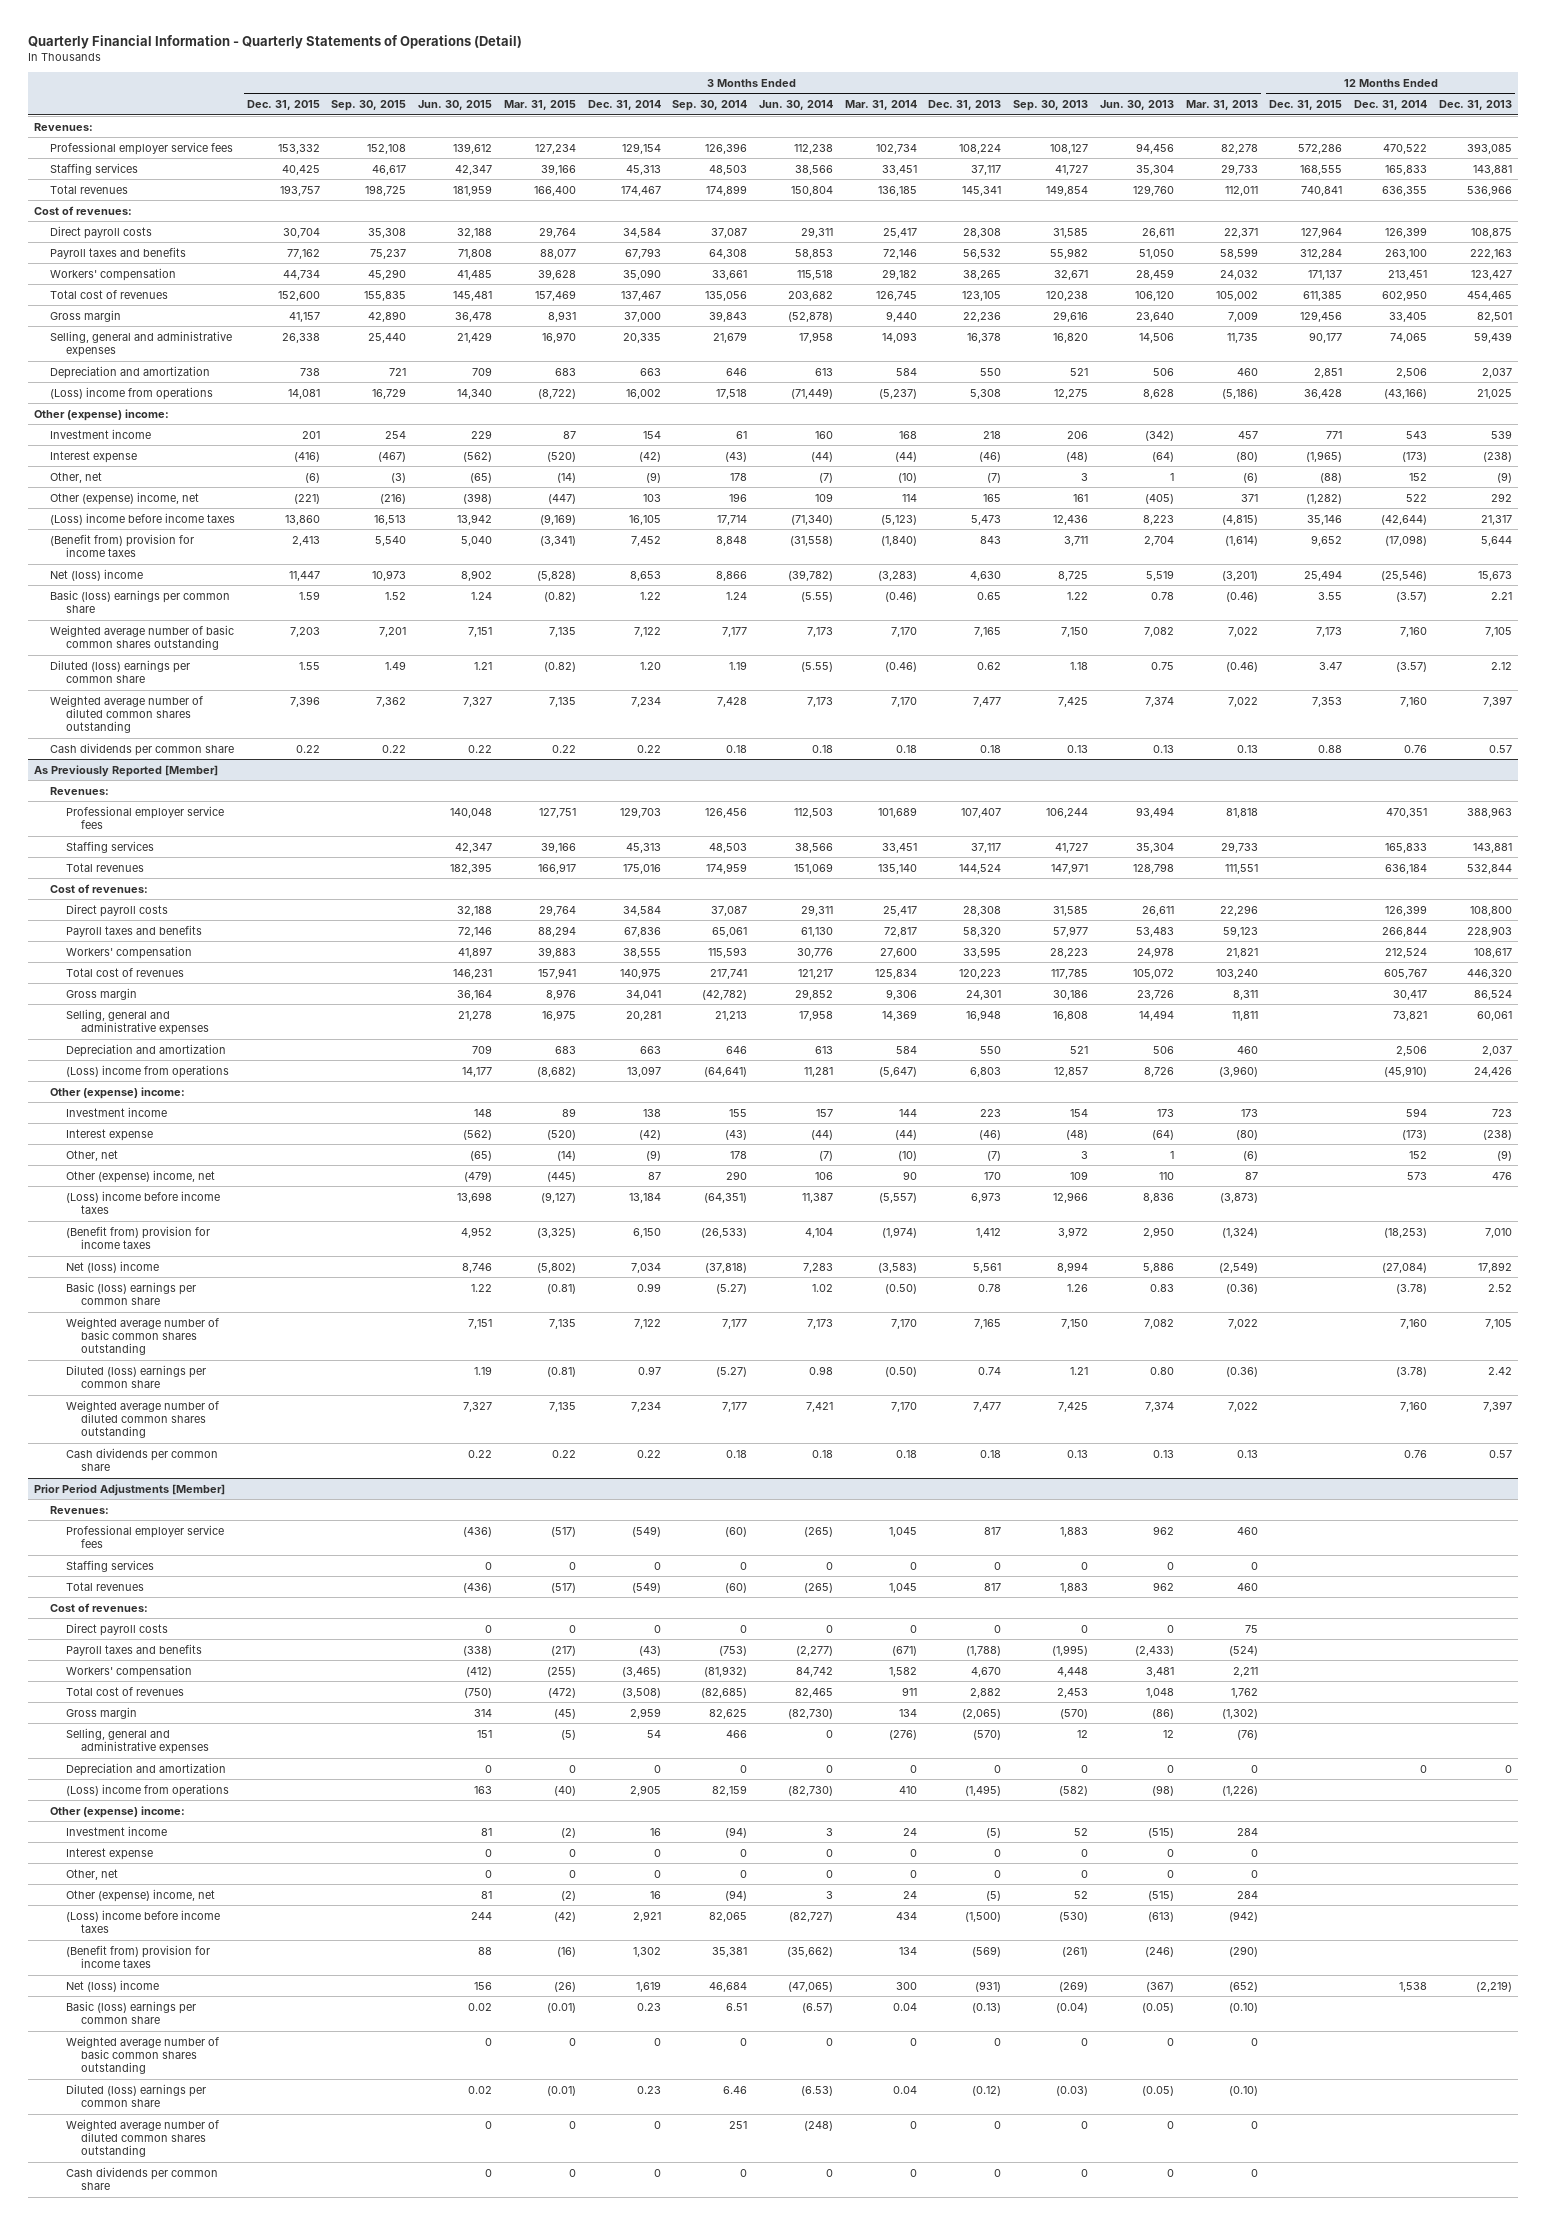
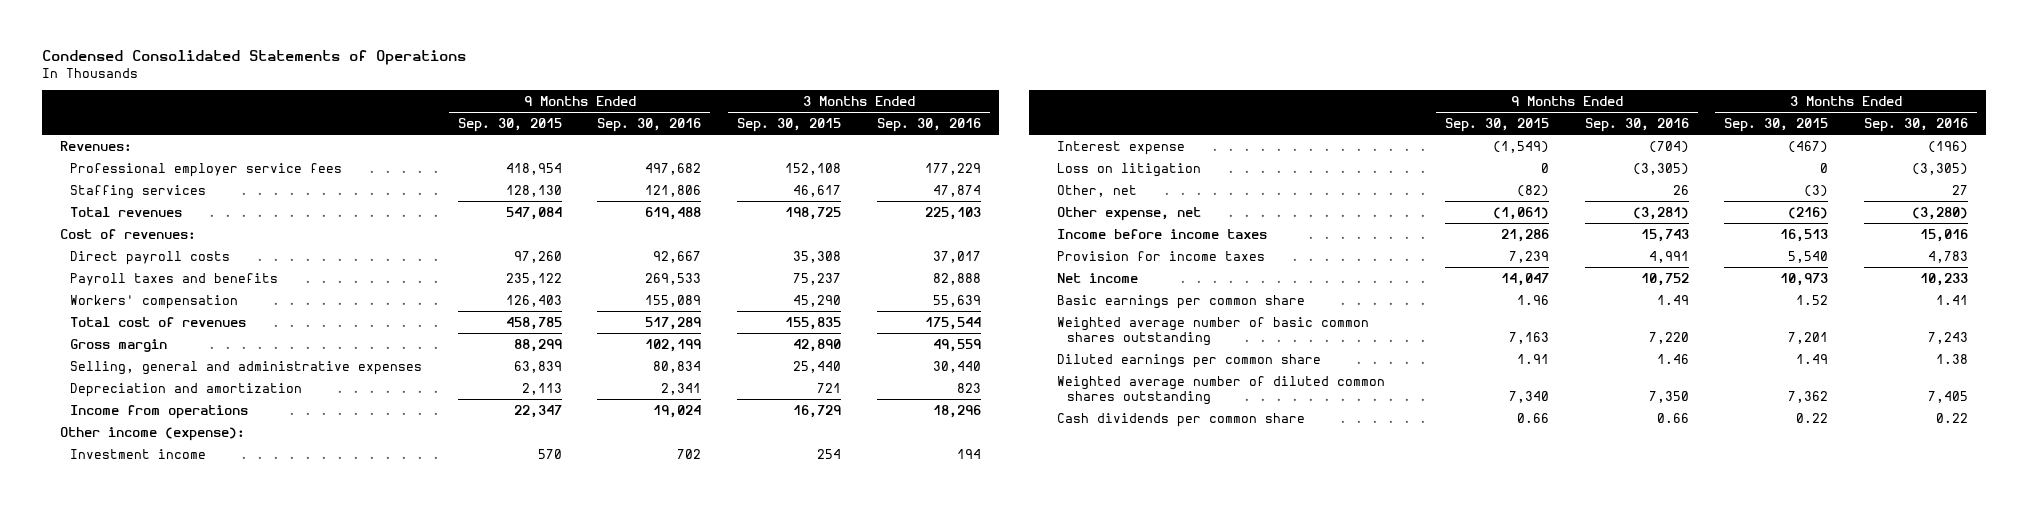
- Quarterly Financial Information - Quarterly Statements of Operations (Detail)
+ Condensed Consolidated Statements of Operations
- | 3 Months Ended Dec. 31, 2015 | 3 Months Ended Sep. 30, 2015 | 3 Months Ended Jun. 30, 2015 | 3 Months Ended Mar. 31, 2015 | 3 Months Ended Dec. 31, 2014 | 3 Months Ended Sep. 30, 2014 | 3 Months Ended Jun. 30, 2014 | 3 Months Ended Mar. 31, 2014 | 3 Months Ended Dec. 31, 2013 | 3 Months Ended Sep. 30, 2013 | 3 Months Ended Jun. 30, 2013 | 3 Months Ended Mar. 31, 2013 | 12 Months Ended Dec. 31, 2015 | 12 Months Ended Dec. 31, 2014 | 12 Months Ended Dec. 31, 2013
+ | 9 Months Ended Sep. 30, 2015 | 9 Months Ended Sep. 30, 2016 | 3 Months Ended Sep. 30, 2015 | 3 Months Ended Sep. 30, 2016
- (Loss) income from operations | 14,081 | 16,729 | 14,340 | (8,722) | 16,002 | 17,518 | (71,449) | (5,237) | 5,308 | 12,275 | 8,628 | (5,186) | 36,428 | (43,166) | 21,025
- Other (expense) income:
+ Income from operations | 22,347 | 19,024 | 16,729 | 18,296
+ Other income (expense):
+ Loss on litigation | 0 | (3,305) | 0 | (3,305)
- Other (expense) income, net | (221) | (216) | (398) | (447) | 103 | 196 | 109 | 114 | 165 | 161 | (405) | 371 | (1,282) | 522 | 292
- (Loss) income before income taxes | 13,860 | 16,513 | 13,942 | (9,169) | 16,105 | 17,714 | (71,340) | (5,123) | 5,473 | 12,436 | 8,223 | (4,815) | 35,146 | (42,644) | 21,317
- (Benefit from) provision for income taxes | 2,413 | 5,540 | 5,040 | (3,341) | 7,452 | 8,848 | (31,558) | (1,840) | 843 | 3,711 | 2,704 | (1,614) | 9,652 | (17,098) | 5,644
- Net (loss) income | 11,447 | 10,973 | 8,902 | (5,828) | 8,653 | 8,866 | (39,782) | (3,283) | 4,630 | 8,725 | 5,519 | (3,201) | 25,494 | (25,546) | 15,673
- Basic (loss) earnings per common share | 1.59 | 1.52 | 1.24 | (0.82) | 1.22 | 1.24 | (5.55) | (0.46) | 0.65 | 1.22 | 0.78 | (0.46) | 3.55 | (3.57) | 2.21
+ Other expense, net | (1,061) | (3,281) | (216) | (3,280)
+ Income before income taxes | 21,286 | 15,743 | 16,513 | 15,016
+ Provision for income taxes | 7,239 | 4,991 | 5,540 | 4,783
+ Net income | 14,047 | 10,752 | 10,973 | 10,233
+ Basic earnings per common share | 1.96 | 1.49 | 1.52 | 1.41
- Diluted (loss) earnings per common share | 1.55 | 1.49 | 1.21 | (0.82) | 1.20 | 1.19 | (5.55) | (0.46) | 0.62 | 1.18 | 0.75 | (0.46) | 3.47 | (3.57) | 2.12
+ Diluted earnings per common share | 1.91 | 1.46 | 1.49 | 1.38
- As Previously Reported [Member]
- Revenues:
- Professional employer service fees | | | 140,048 | 127,751 | 129,703 | 126,456 | 112,503 | 101,689 | 107,407 | 106,244 | 93,494 | 81,818 | | 470,351 | 388,963
- Staffing services | | | 42,347 | 39,166 | 45,313 | 48,503 | 38,566 | 33,451 | 37,117 | 41,727 | 35,304 | 29,733 | | 165,833 | 143,881
- Total revenues | | | 182,395 | 166,917 | 175,016 | 174,959 | 151,069 | 135,140 | 144,524 | 147,971 | 128,798 | 111,551 | | 636,184 | 532,844
- Cost of revenues:
- Direct payroll costs | | | 32,188 | 29,764 | 34,584 | 37,087 | 29,311 | 25,417 | 28,308 | 31,585 | 26,611 | 22,296 | | 126,399 | 108,800
- Payroll taxes and benefits | | | 72,146 | 88,294 | 67,836 | 65,061 | 61,130 | 72,817 | 58,320 | 57,977 | 53,483 | 59,123 | | 266,844 | 228,903
- Workers' compensation | | | 41,897 | 39,883 | 38,555 | 115,593 | 30,776 | 27,600 | 33,595 | 28,223 | 24,978 | 21,821 | | 212,524 | 108,617
- Total cost of revenues | | | 146,231 | 157,941 | 140,975 | 217,741 | 121,217 | 125,834 | 120,223 | 117,785 | 105,072 | 103,240 | | 605,767 | 446,320
- Gross margin | | | 36,164 | 8,976 | 34,041 | (42,782) | 29,852 | 9,306 | 24,301 | 30,186 | 23,726 | 8,311 | | 30,417 | 86,524
- Selling, general and administrative expenses | | | 21,278 | 16,975 | 20,281 | 21,213 | 17,958 | 14,369 | 16,948 | 16,808 | 14,494 | 11,811 | | 73,821 | 60,061
- Depreciation and amortization | | | 709 | 683 | 663 | 646 | 613 | 584 | 550 | 521 | 506 | 460 | | 2,506 | 2,037
- (Loss) income from operations | | | 14,177 | (8,682) | 13,097 | (64,641) | 11,281 | (5,647) | 6,803 | 12,857 | 8,726 | (3,960) | | (45,910) | 24,426
- Other (expense) income:
- Investment income | | | 148 | 89 | 138 | 155 | 157 | 144 | 223 | 154 | 173 | 173 | | 594 | 723
- Interest expense | | | (562) | (520) | (42) | (43) | (44) | (44) | (46) | (48) | (64) | (80) | | (173) | (238)
- Other, net | | | (65) | (14) | (9) | 178 | (7) | (10) | (7) | 3 | 1 | (6) | | 152 | (9)
- Other (expense) income, net | | | (479) | (445) | 87 | 290 | 106 | 90 | 170 | 109 | 110 | 87 | | 573 | 476
- (Loss) income before income taxes | | | 13,698 | (9,127) | 13,184 | (64,351) | 11,387 | (5,557) | 6,973 | 12,966 | 8,836 | (3,873) | | |
- (Benefit from) provision for income taxes | | | 4,952 | (3,325) | 6,150 | (26,533) | 4,104 | (1,974) | 1,412 | 3,972 | 2,950 | (1,324) | | (18,253) | 7,010
- Net (loss) income | | | 8,746 | (5,802) | 7,034 | (37,818) | 7,283 | (3,583) | 5,561 | 8,994 | 5,886 | (2,549) | | (27,084) | 17,892
- Basic (loss) earnings per common share | | | 1.22 | (0.81) | 0.99 | (5.27) | 1.02 | (0.50) | 0.78 | 1.26 | 0.83 | (0.36) | | (3.78) | 2.52
- Weighted average number of basic common shares outstanding | | | 7,151 | 7,135 | 7,122 | 7,177 | 7,173 | 7,170 | 7,165 | 7,150 | 7,082 | 7,022 | | 7,160 | 7,105
- Diluted (loss) earnings per common share | | | 1.19 | (0.81) | 0.97 | (5.27) | 0.98 | (0.50) | 0.74 | 1.21 | 0.80 | (0.36) | | (3.78) | 2.42
- Weighted average number of diluted common shares outstanding | | | 7,327 | 7,135 | 7,234 | 7,177 | 7,421 | 7,170 | 7,477 | 7,425 | 7,374 | 7,022 | | 7,160 | 7,397
- Cash dividends per common share | | | 0.22 | 0.22 | 0.22 | 0.18 | 0.18 | 0.18 | 0.18 | 0.13 | 0.13 | 0.13 | | 0.76 | 0.57
- Prior Period Adjustments [Member]
- Revenues:
- Professional employer service fees | | | (436) | (517) | (549) | (60) | (265) | 1,045 | 817 | 1,883 | 962 | 460 | | |
- Staffing services | | | 0 | 0 | 0 | 0 | 0 | 0 | 0 | 0 | 0 | 0 | | |
- Total revenues | | | (436) | (517) | (549) | (60) | (265) | 1,045 | 817 | 1,883 | 962 | 460 | | |
- Cost of revenues:
- Direct payroll costs | | | 0 | 0 | 0 | 0 | 0 | 0 | 0 | 0 | 0 | 75 | | |
- Payroll taxes and benefits | | | (338) | (217) | (43) | (753) | (2,277) | (671) | (1,788) | (1,995) | (2,433) | (524) | | |
- Workers' compensation | | | (412) | (255) | (3,465) | (81,932) | 84,742 | 1,582 | 4,670 | 4,448 | 3,481 | 2,211 | | |
- Total cost of revenues | | | (750) | (472) | (3,508) | (82,685) | 82,465 | 911 | 2,882 | 2,453 | 1,048 | 1,762 | | |
- Gross margin | | | 314 | (45) | 2,959 | 82,625 | (82,730) | 134 | (2,065) | (570) | (86) | (1,302) | | |
- Selling, general and administrative expenses | | | 151 | (5) | 54 | 466 | 0 | (276) | (570) | 12 | 12 | (76) | | |
- Depreciation and amortization | | | 0 | 0 | 0 | 0 | 0 | 0 | 0 | 0 | 0 | 0 | | 0 | 0
- (Loss) income from operations | | | 163 | (40) | 2,905 | 82,159 | (82,730) | 410 | (1,495) | (582) | (98) | (1,226) | | |
- Other (expense) income:
- Investment income | | | 81 | (2) | 16 | (94) | 3 | 24 | (5) | 52 | (515) | 284 | | |
- Interest expense | | | 0 | 0 | 0 | 0 | 0 | 0 | 0 | 0 | 0 | 0 | | |
- Other, net | | | 0 | 0 | 0 | 0 | 0 | 0 | 0 | 0 | 0 | 0 | | |
- Other (expense) income, net | | | 81 | (2) | 16 | (94) | 3 | 24 | (5) | 52 | (515) | 284 | | |
- (Loss) income before income taxes | | | 244 | (42) | 2,921 | 82,065 | (82,727) | 434 | (1,500) | (530) | (613) | (942) | | |
- (Benefit from) provision for income taxes | | | 88 | (16) | 1,302 | 35,381 | (35,662) | 134 | (569) | (261) | (246) | (290) | | |
- Net (loss) income | | | 156 | (26) | 1,619 | 46,684 | (47,065) | 300 | (931) | (269) | (367) | (652) | | 1,538 | (2,219)
- Basic (loss) earnings per common share | | | 0.02 | (0.01) | 0.23 | 6.51 | (6.57) | 0.04 | (0.13) | (0.04) | (0.05) | (0.10) | | |
- Weighted average number of basic common shares outstanding | | | 0 | 0 | 0 | 0 | 0 | 0 | 0 | 0 | 0 | 0 | | |
- Diluted (loss) earnings per common share | | | 0.02 | (0.01) | 0.23 | 6.46 | (6.53) | 0.04 | (0.12) | (0.03) | (0.05) | (0.10) | | |
- Weighted average number of diluted common shares outstanding | | | 0 | 0 | 0 | 251 | (248) | 0 | 0 | 0 | 0 | 0 | | |
- Cash dividends per common share | | | 0 | 0 | 0 | 0 | 0 | 0 | 0 | 0 | 0 | 0 | | |

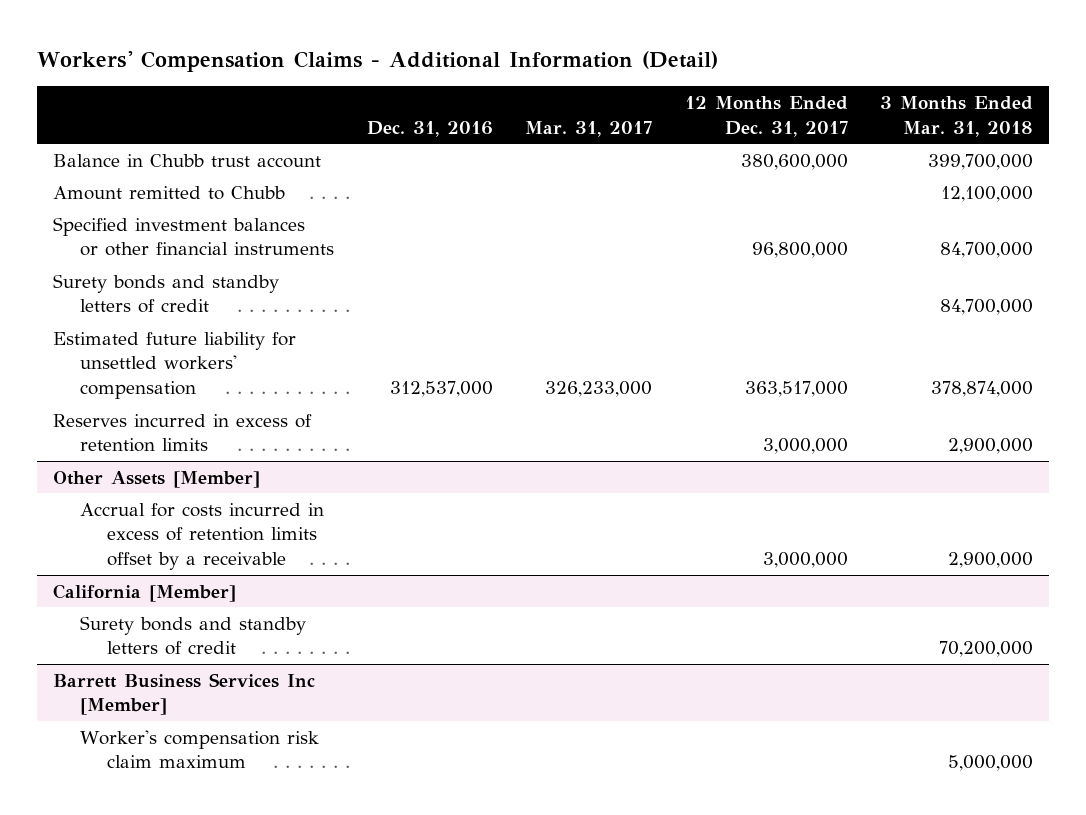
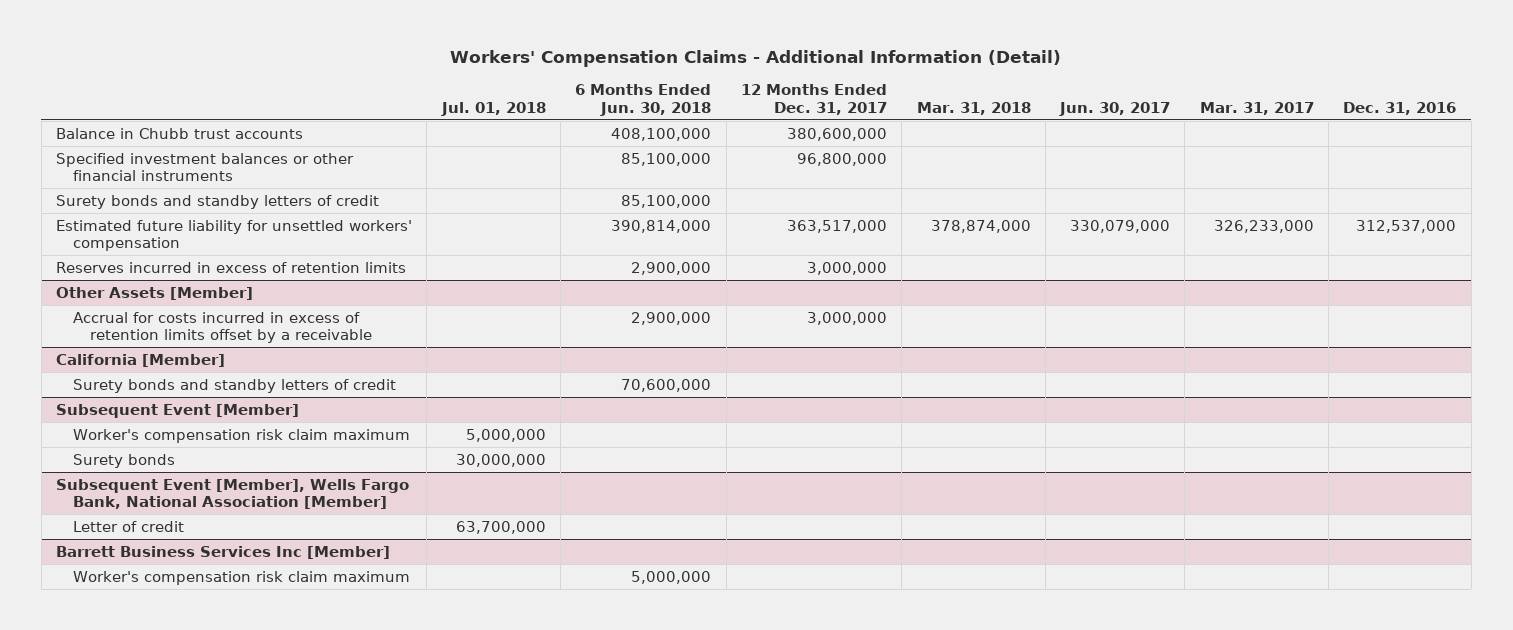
- | Dec. 31, 2016 | Mar. 31, 2017 | 12 Months Ended Dec. 31, 2017 | 3 Months Ended Mar. 31, 2018
+ | Jul. 01, 2018 | 6 Months Ended Jun. 30, 2018 | 12 Months Ended Dec. 31, 2017 | Mar. 31, 2018 | Jun. 30, 2017 | Mar. 31, 2017 | Dec. 31, 2016
- Balance in Chubb trust account | | | 380,600,000 | 399,700,000
- Amount remitted to Chubb | | | | 12,100,000
+ Balance in Chubb trust accounts | | 408,100,000 | 380,600,000 | | | |
+ Subsequent Event [Member]
+ Worker's compensation risk claim maximum | 5,000,000 | | | | | |
+ Surety bonds | 30,000,000 | | | | | |
+ Subsequent Event [Member], Wells Fargo Bank, National Association [Member]
+ Letter of credit | 63,700,000 | | | | | |

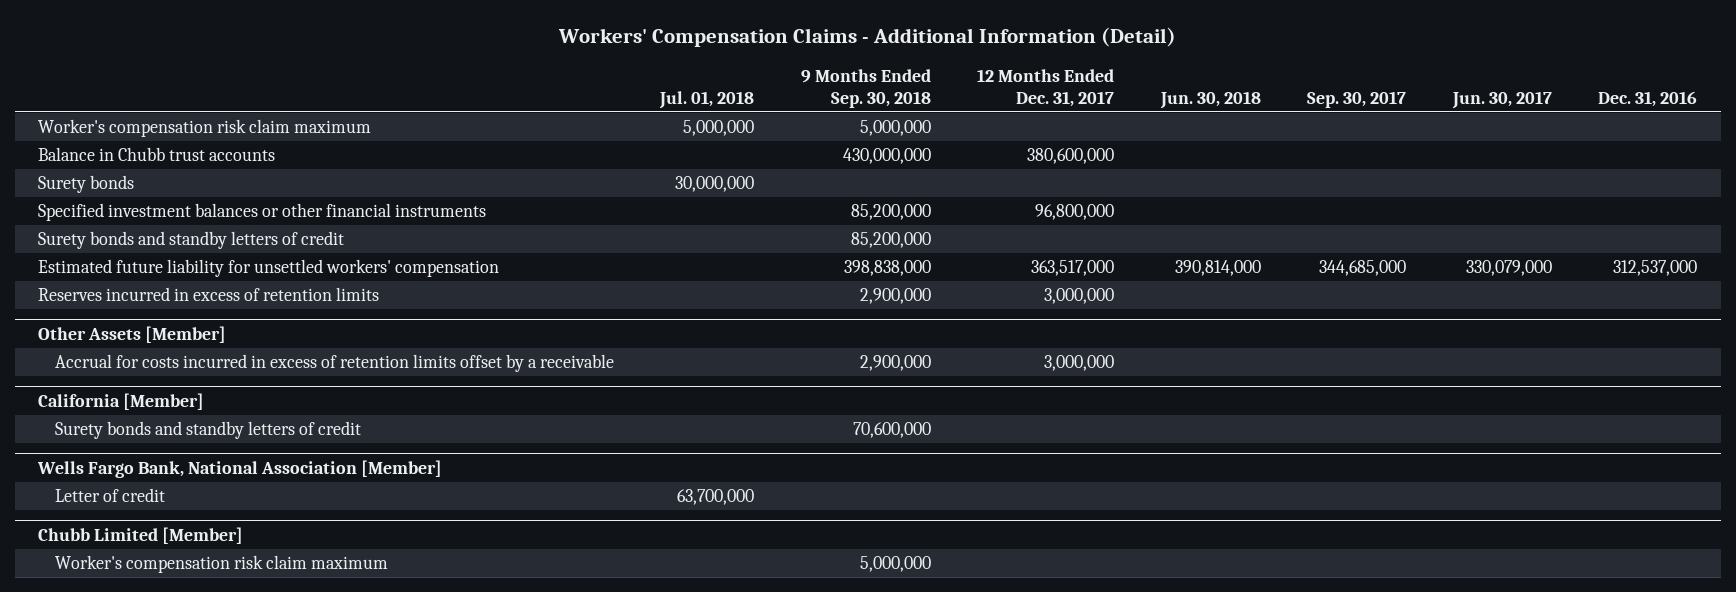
- | Jul. 01, 2018 | 6 Months Ended Jun. 30, 2018 | 12 Months Ended Dec. 31, 2017 | Mar. 31, 2018 | Jun. 30, 2017 | Mar. 31, 2017 | Dec. 31, 2016
+ | Jul. 01, 2018 | 9 Months Ended Sep. 30, 2018 | 12 Months Ended Dec. 31, 2017 | Jun. 30, 2018 | Sep. 30, 2017 | Jun. 30, 2017 | Dec. 31, 2016
+ Worker's compensation risk claim maximum | 5,000,000 | 5,000,000 | | | | |
+ Surety bonds | 30,000,000 | | | | | |
- Subsequent Event [Member]
- Worker's compensation risk claim maximum | 5,000,000 | | | | | |
- Surety bonds | 30,000,000 | | | | | |
- Subsequent Event [Member], Wells Fargo Bank, National Association [Member]
+ Wells Fargo Bank, National Association [Member]
- Barrett Business Services Inc [Member]
- Worker's compensation risk claim maximum | | 5,000,000 | | | | |
+ Chubb Limited [Member]
+ Worker's compensation risk claim maximum | | 5,000,000 | | | | |

